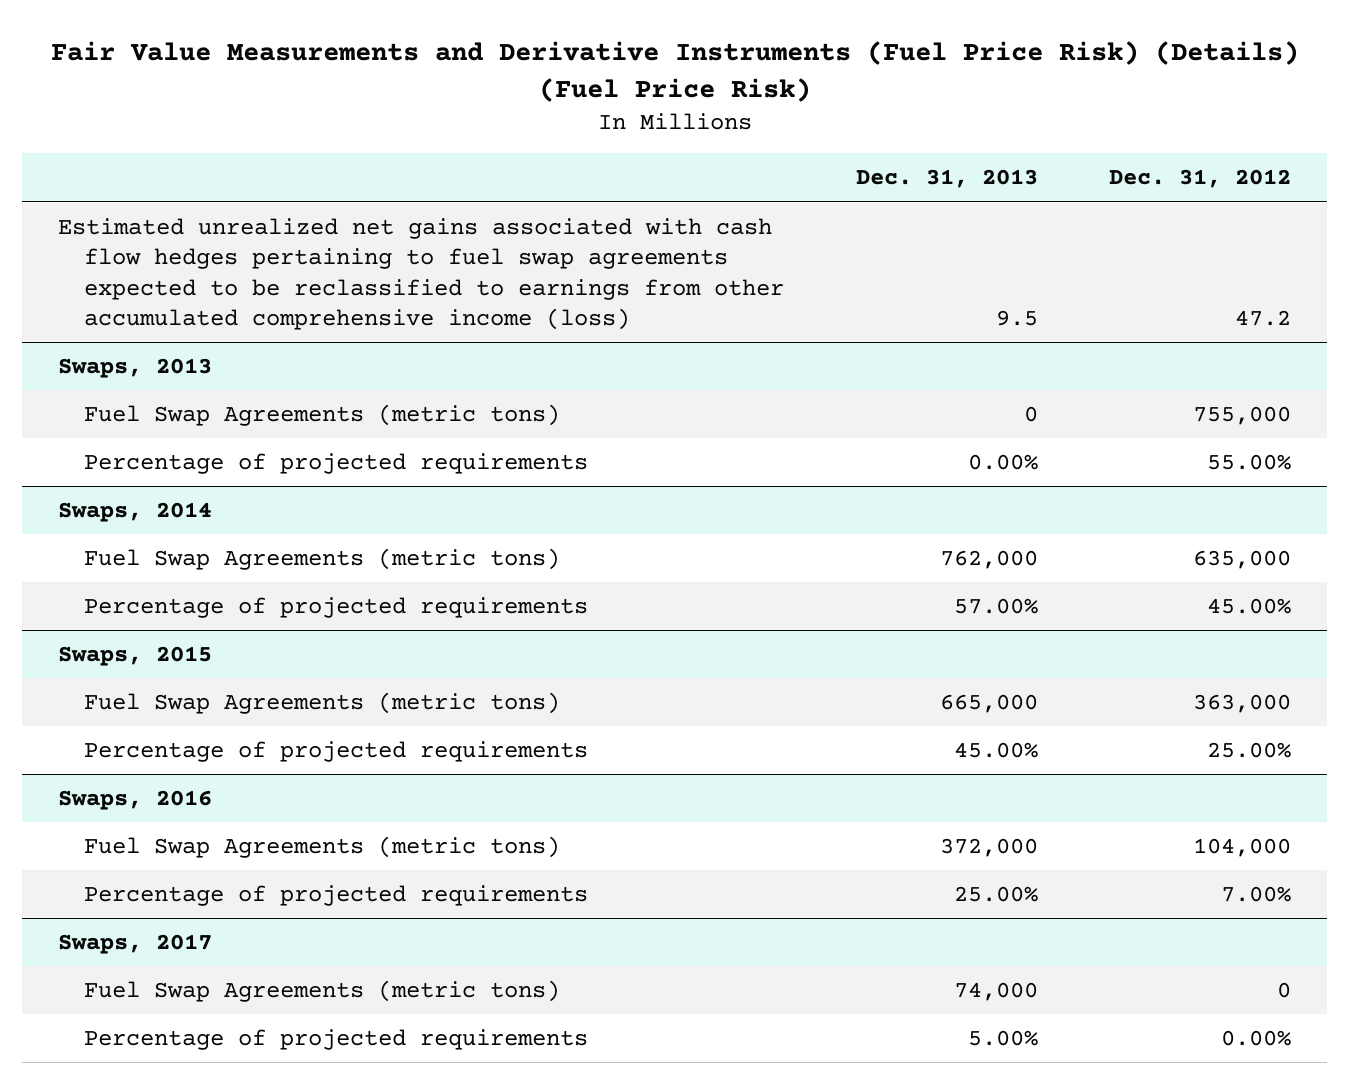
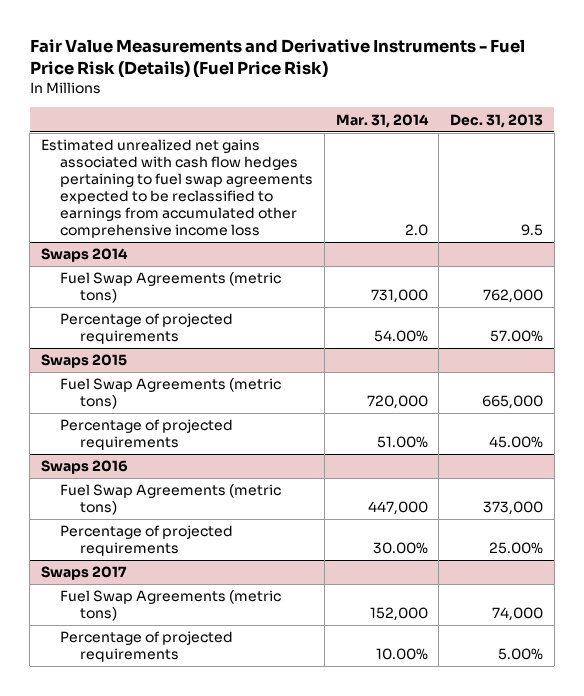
- Fair Value Measurements and Derivative Instruments (Fuel Price Risk) (Details) (Fuel Price Risk)
+ Fair Value Measurements and Derivative Instruments - Fuel Price Risk (Details) (Fuel Price Risk)
- | Dec. 31, 2013 | Dec. 31, 2012
+ | Mar. 31, 2014 | Dec. 31, 2013
- Estimated unrealized net gains associated with cash flow hedges pertaining to fuel swap agreements expected to be reclassified to earnings from other accumulated comprehensive income (loss) | 9.5 | 47.2
- Swaps, 2013
- Fuel Swap Agreements (metric tons) | 0 | 755,000
- Percentage of projected requirements | 0.00% | 55.00%
- Swaps, 2014
+ Estimated unrealized net gains associated with cash flow hedges pertaining to fuel swap agreements expected to be reclassified to earnings from accumulated other comprehensive income loss | 2.0 | 9.5
+ Swaps 2014
- Swaps, 2015
+ Swaps 2015
- Swaps, 2016
- Fuel Swap Agreements (metric tons) | 372,000 | 104,000
+ Swaps 2016
+ Fuel Swap Agreements (metric tons) | 447,000 | 373,000
- Swaps, 2017
+ Swaps 2017

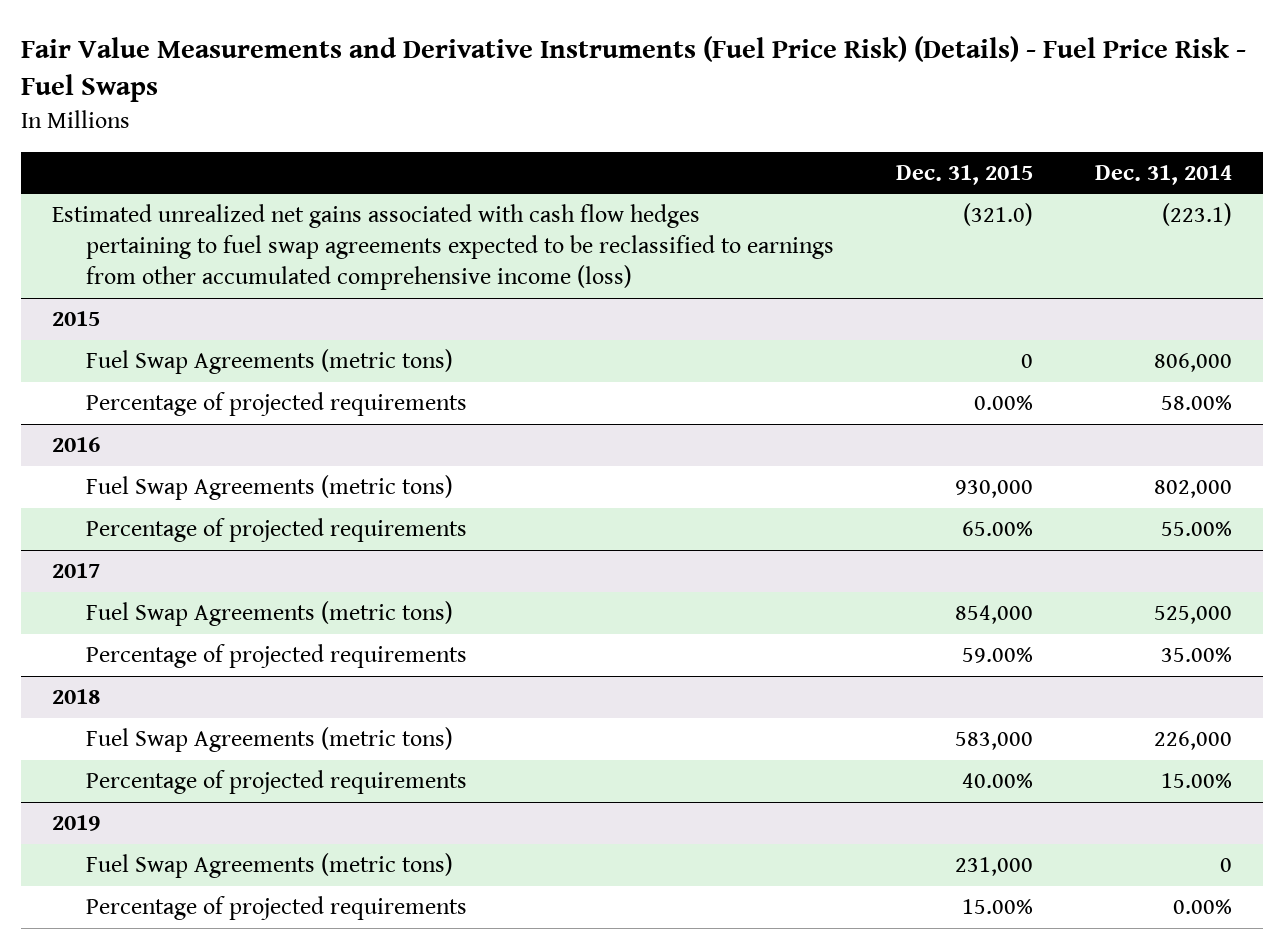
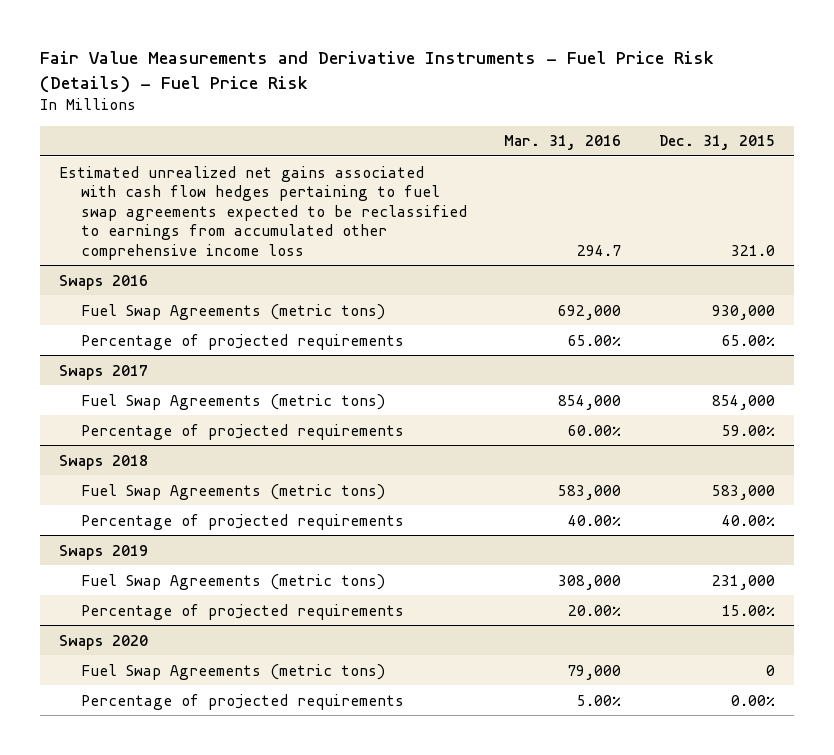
- Fair Value Measurements and Derivative Instruments (Fuel Price Risk) (Details) - Fuel Price Risk - Fuel Swaps
+ Fair Value Measurements and Derivative Instruments - Fuel Price Risk (Details) - Fuel Price Risk
- | Dec. 31, 2015 | Dec. 31, 2014
+ | Mar. 31, 2016 | Dec. 31, 2015
- Estimated unrealized net gains associated with cash flow hedges pertaining to fuel swap agreements expected to be reclassified to earnings from other accumulated comprehensive income (loss) | (321.0) | (223.1)
- 2015
- Fuel Swap Agreements (metric tons) | 0 | 806,000
- Percentage of projected requirements | 0.00% | 58.00%
- 2016
+ Estimated unrealized net gains associated with cash flow hedges pertaining to fuel swap agreements expected to be reclassified to earnings from accumulated other comprehensive income loss | 294.7 | 321.0
+ Swaps 2016
- 2017
+ Swaps 2017
- 2018
+ Swaps 2018
- 2019
+ Swaps 2019
+ Swaps 2020
+ Fuel Swap Agreements (metric tons) | 79,000 | 0
+ Percentage of projected requirements | 5.00% | 0.00%

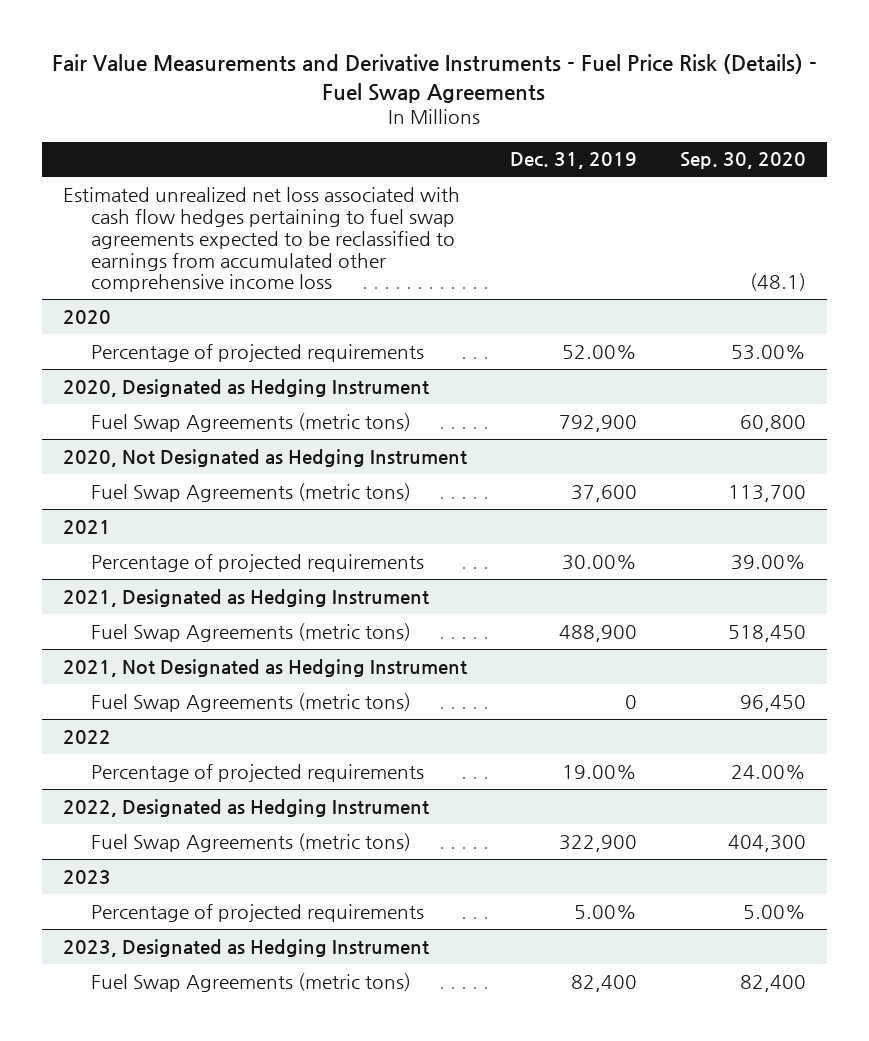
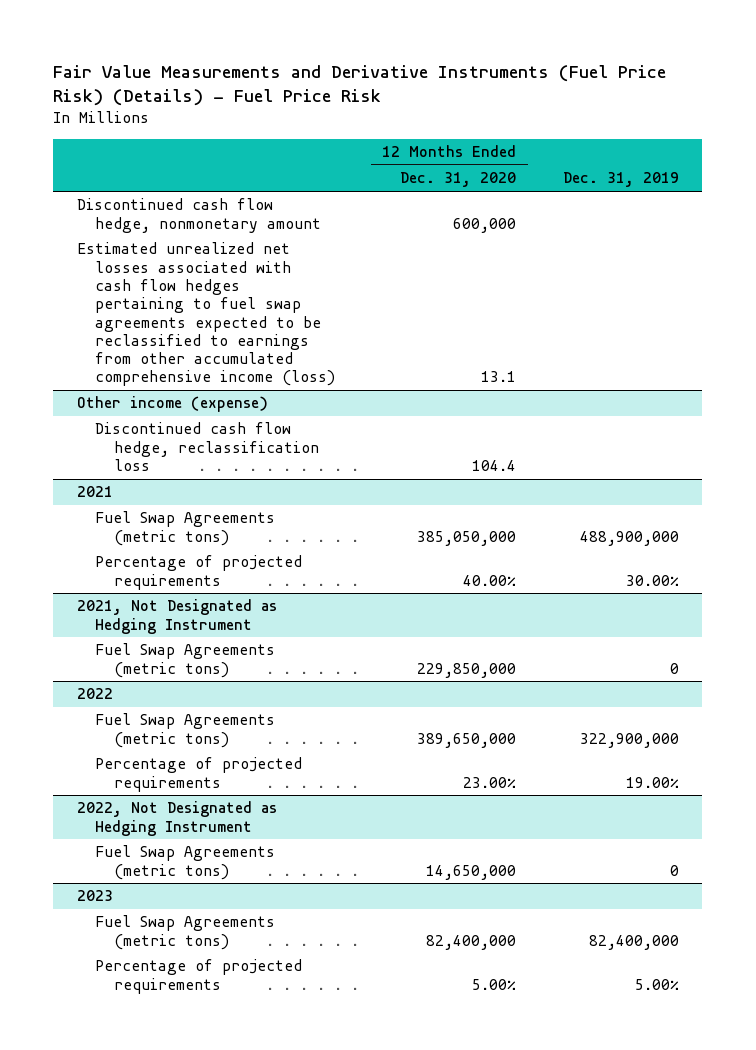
- Fair Value Measurements and Derivative Instruments - Fuel Price Risk (Details) - Fuel Swap Agreements
+ Fair Value Measurements and Derivative Instruments (Fuel Price Risk) (Details) - Fuel Price Risk
- | Dec. 31, 2019 | Sep. 30, 2020
+ | 12 Months Ended Dec. 31, 2020 | Dec. 31, 2019
- Estimated unrealized net loss associated with cash flow hedges pertaining to fuel swap agreements expected to be reclassified to earnings from accumulated other comprehensive income loss | | (48.1)
- 2020
- Percentage of projected requirements | 52.00% | 53.00%
- 2020, Designated as Hedging Instrument
- Fuel Swap Agreements (metric tons) | 792,900 | 60,800
- 2020, Not Designated as Hedging Instrument
- Fuel Swap Agreements (metric tons) | 37,600 | 113,700
+ Discontinued cash flow hedge, nonmonetary amount | 600,000 |
+ Estimated unrealized net losses associated with cash flow hedges pertaining to fuel swap agreements expected to be reclassified to earnings from other accumulated comprehensive income (loss) | 13.1 |
+ Other income (expense)
+ Discontinued cash flow hedge, reclassification loss | 104.4 |
@ 2021
+ Fuel Swap Agreements (metric tons) | 385,050,000 | 488,900,000
- 2021, Designated as Hedging Instrument
- Fuel Swap Agreements (metric tons) | 488,900 | 518,450
@ 2022
+ Fuel Swap Agreements (metric tons) | 389,650,000 | 322,900,000
- 2022, Designated as Hedging Instrument
- Fuel Swap Agreements (metric tons) | 322,900 | 404,300
+ 2022, Not Designated as Hedging Instrument
+ Fuel Swap Agreements (metric tons) | 14,650,000 | 0
@ 2023
+ Fuel Swap Agreements (metric tons) | 82,400,000 | 82,400,000
- 2023, Designated as Hedging Instrument
- Fuel Swap Agreements (metric tons) | 82,400 | 82,400

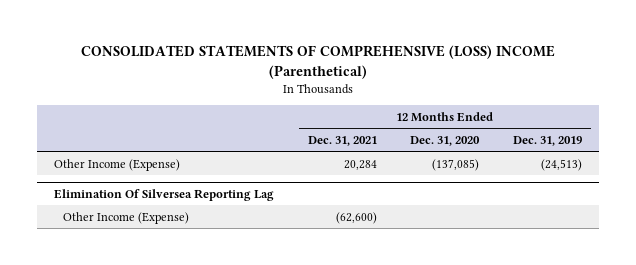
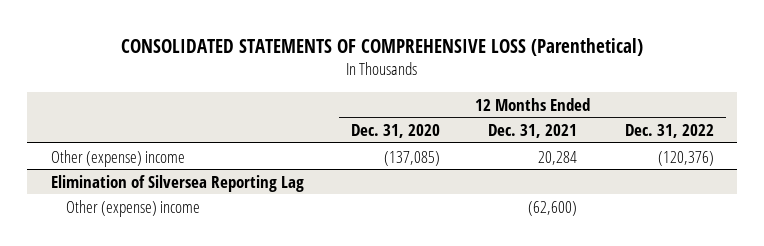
- CONSOLIDATED STATEMENTS OF COMPREHENSIVE (LOSS) INCOME (Parenthetical)
+ CONSOLIDATED STATEMENTS OF COMPREHENSIVE LOSS (Parenthetical)
- | 12 Months Ended Dec. 31, 2021 | 12 Months Ended Dec. 31, 2020 | 12 Months Ended Dec. 31, 2019
+ | 12 Months Ended Dec. 31, 2020 | 12 Months Ended Dec. 31, 2021 | 12 Months Ended Dec. 31, 2022
- Other Income (Expense) | 20,284 | (137,085) | (24,513)
- Elimination Of Silversea Reporting Lag
- Other Income (Expense) | (62,600) | |
+ Other (expense) income | (137,085) | 20,284 | (120,376)
+ Elimination of Silversea Reporting Lag
+ Other (expense) income | | (62,600) |

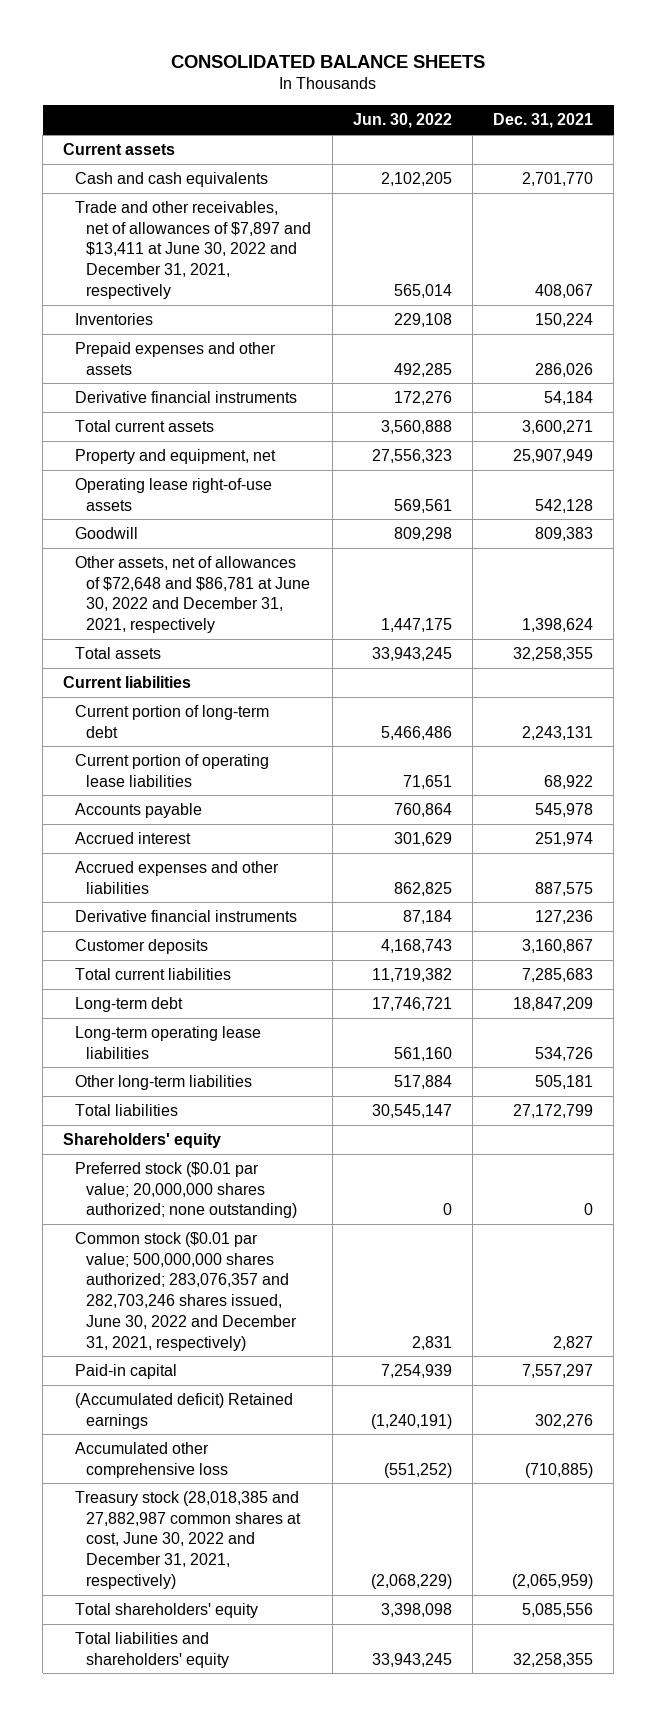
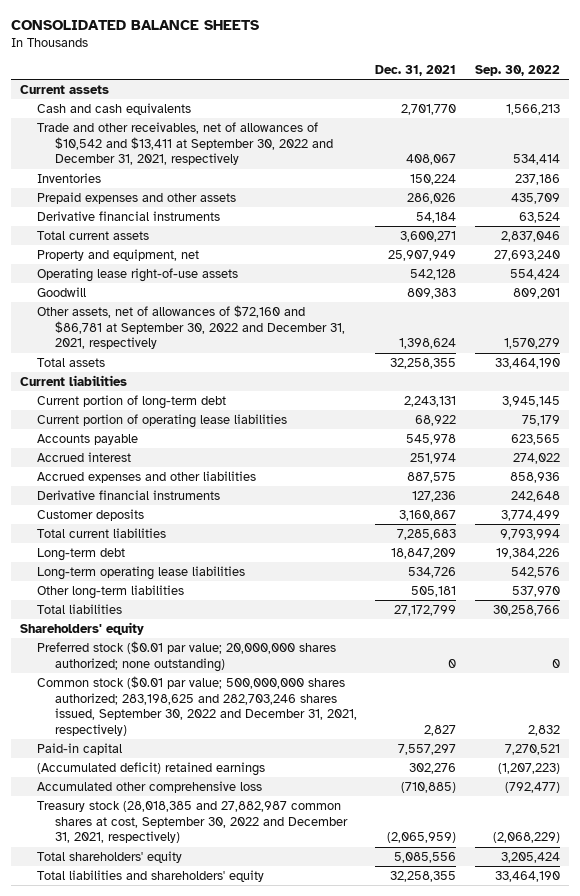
- | Jun. 30, 2022 | Dec. 31, 2021
+ | Dec. 31, 2021 | Sep. 30, 2022
- Trade and other receivables, net of allowances of $7,897 and $13,411 at June 30, 2022 and December 31, 2021, respectively | 565,014 | 408,067
+ Trade and other receivables, net of allowances of $10,542 and $13,411 at September 30, 2022 and December 31, 2021, respectively | 408,067 | 534,414
- Other assets, net of allowances of $72,648 and $86,781 at June 30, 2022 and December 31, 2021, respectively | 1,447,175 | 1,398,624
+ Other assets, net of allowances of $72,160 and $86,781 at September 30, 2022 and December 31, 2021, respectively | 1,398,624 | 1,570,279
- Common stock ($0.01 par value; 500,000,000 shares authorized; 283,076,357 and 282,703,246 shares issued, June 30, 2022 and December 31, 2021, respectively) | 2,831 | 2,827
+ Common stock ($0.01 par value; 500,000,000 shares authorized; 283,198,625 and 282,703,246 shares issued, September 30, 2022 and December 31, 2021, respectively) | 2,827 | 2,832
- (Accumulated deficit) Retained earnings | (1,240,191) | 302,276
+ (Accumulated deficit) retained earnings | 302,276 | (1,207,223)
- Treasury stock (28,018,385 and 27,882,987 common shares at cost, June 30, 2022 and December 31, 2021, respectively) | (2,068,229) | (2,065,959)
+ Treasury stock (28,018,385 and 27,882,987 common shares at cost, September 30, 2022 and December 31, 2021, respectively) | (2,065,959) | (2,068,229)

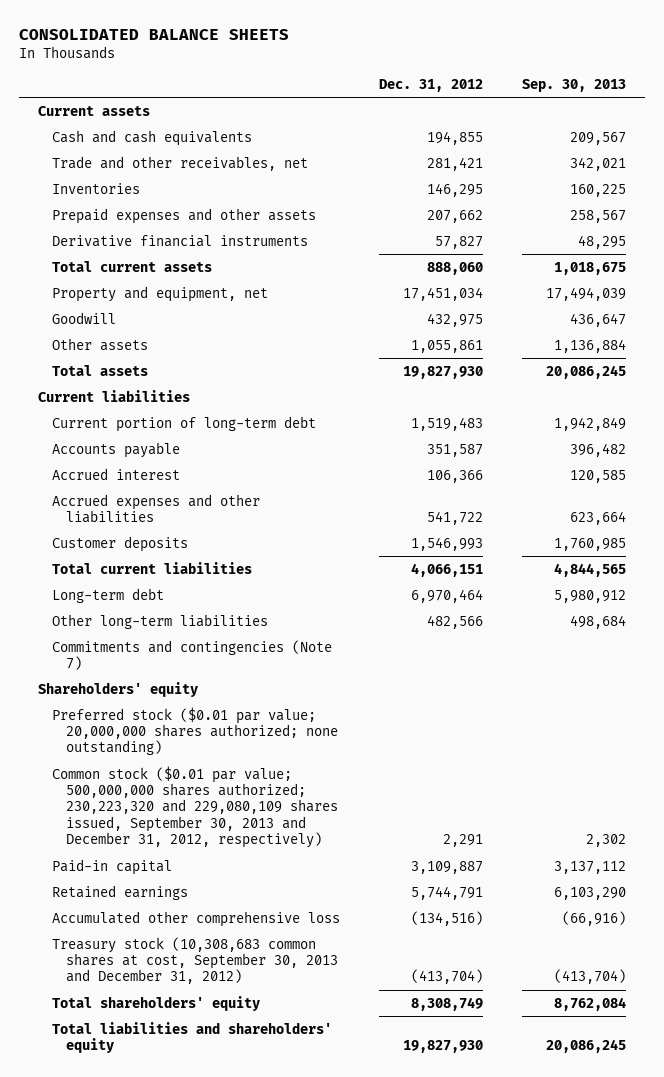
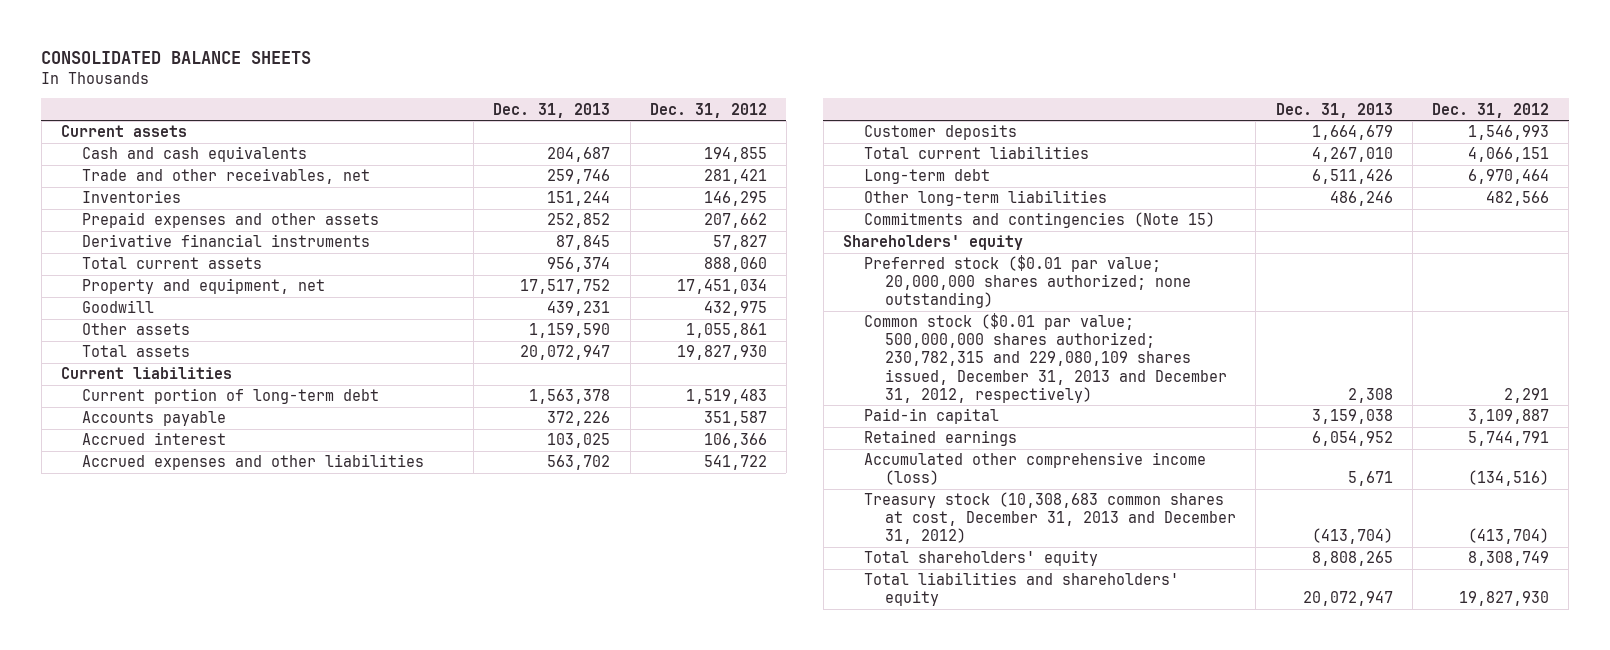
- | Dec. 31, 2012 | Sep. 30, 2013
+ | Dec. 31, 2013 | Dec. 31, 2012
- Commitments and contingencies (Note 7)
+ Commitments and contingencies (Note 15)
- Common stock ($0.01 par value; 500,000,000 shares authorized; 230,223,320 and 229,080,109 shares issued, September 30, 2013 and December 31, 2012, respectively) | 2,291 | 2,302
+ Common stock ($0.01 par value; 500,000,000 shares authorized; 230,782,315 and 229,080,109 shares issued, December 31, 2013 and December 31, 2012, respectively) | 2,308 | 2,291
- Accumulated other comprehensive loss | (134,516) | (66,916)
- Treasury stock (10,308,683 common shares at cost, September 30, 2013 and December 31, 2012) | (413,704) | (413,704)
+ Accumulated other comprehensive income (loss) | 5,671 | (134,516)
+ Treasury stock (10,308,683 common shares at cost, December 31, 2013 and December 31, 2012) | (413,704) | (413,704)

